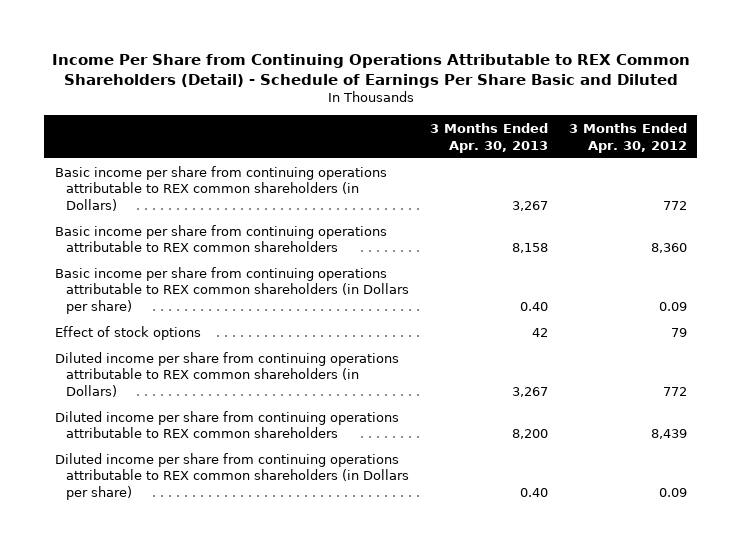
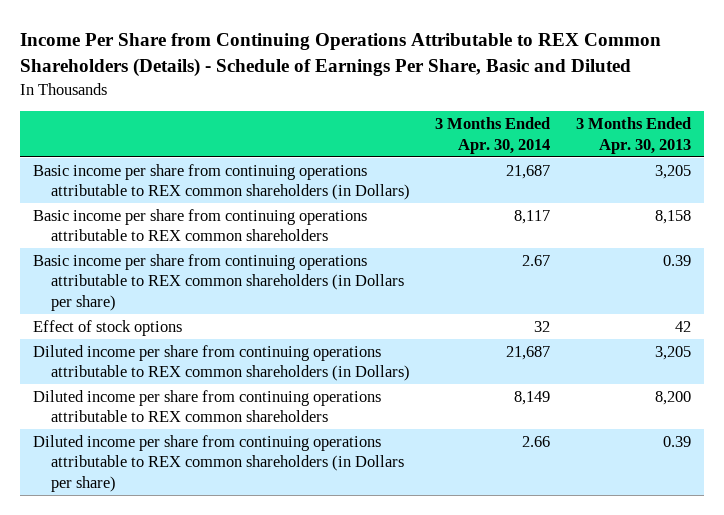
- Income Per Share from Continuing Operations Attributable to REX Common Shareholders (Detail) - Schedule of Earnings Per Share Basic and Diluted
+ Income Per Share from Continuing Operations Attributable to REX Common Shareholders (Details) - Schedule of Earnings Per Share, Basic and Diluted
- | 3 Months Ended Apr. 30, 2013 | 3 Months Ended Apr. 30, 2012
+ | 3 Months Ended Apr. 30, 2014 | 3 Months Ended Apr. 30, 2013
- Basic income per share from continuing operations attributable to REX common shareholders (in Dollars) | 3,267 | 772
+ Basic income per share from continuing operations attributable to REX common shareholders (in Dollars) | 21,687 | 3,205
- Basic income per share from continuing operations attributable to REX common shareholders (in Dollars per share) | 0.40 | 0.09
+ Basic income per share from continuing operations attributable to REX common shareholders (in Dollars per share) | 2.67 | 0.39
- Diluted income per share from continuing operations attributable to REX common shareholders (in Dollars) | 3,267 | 772
+ Diluted income per share from continuing operations attributable to REX common shareholders (in Dollars) | 21,687 | 3,205
- Diluted income per share from continuing operations attributable to REX common shareholders (in Dollars per share) | 0.40 | 0.09
+ Diluted income per share from continuing operations attributable to REX common shareholders (in Dollars per share) | 2.66 | 0.39

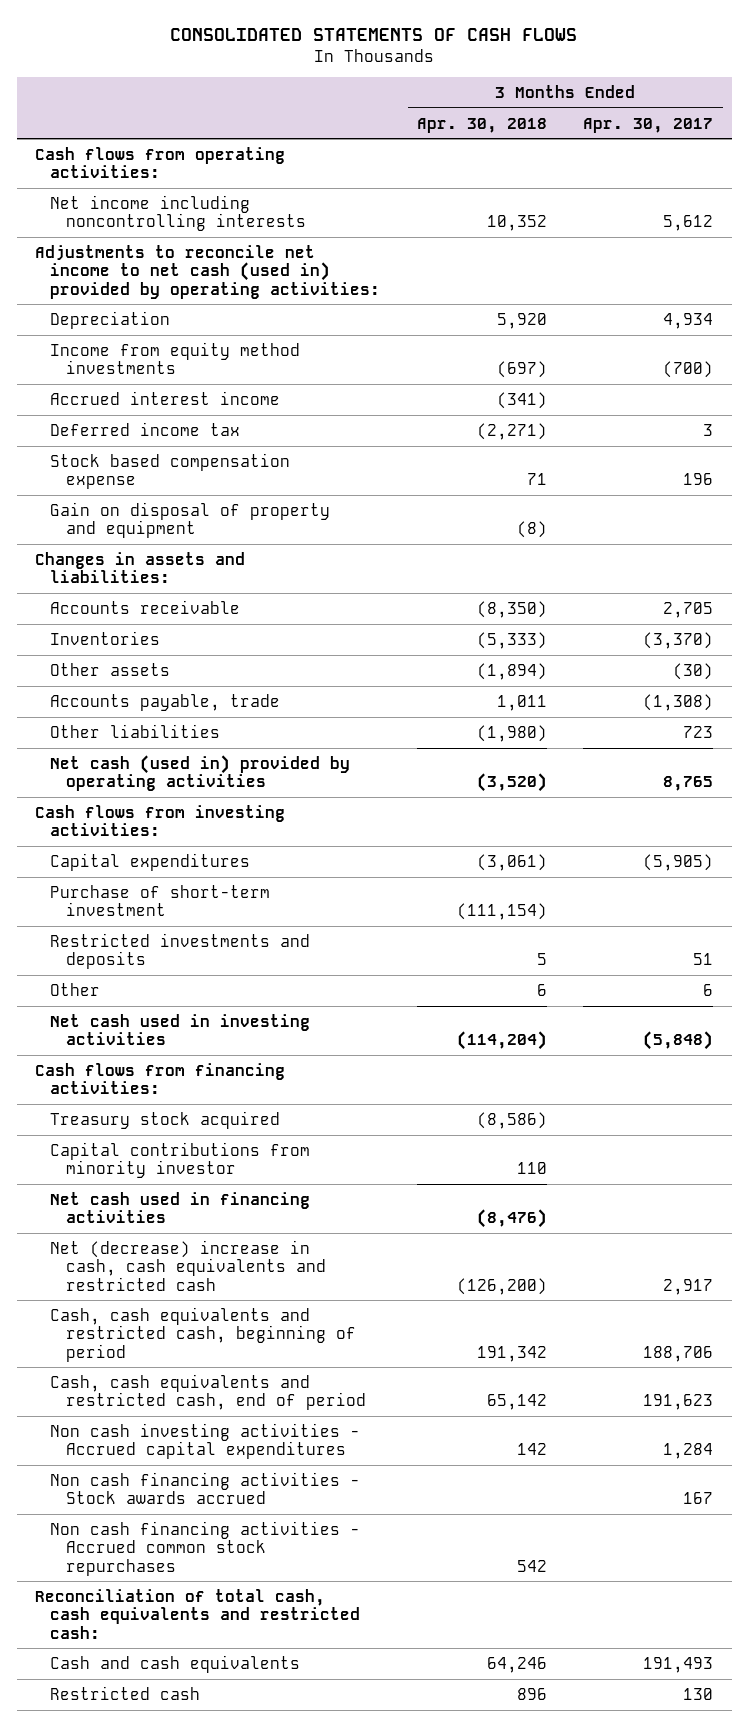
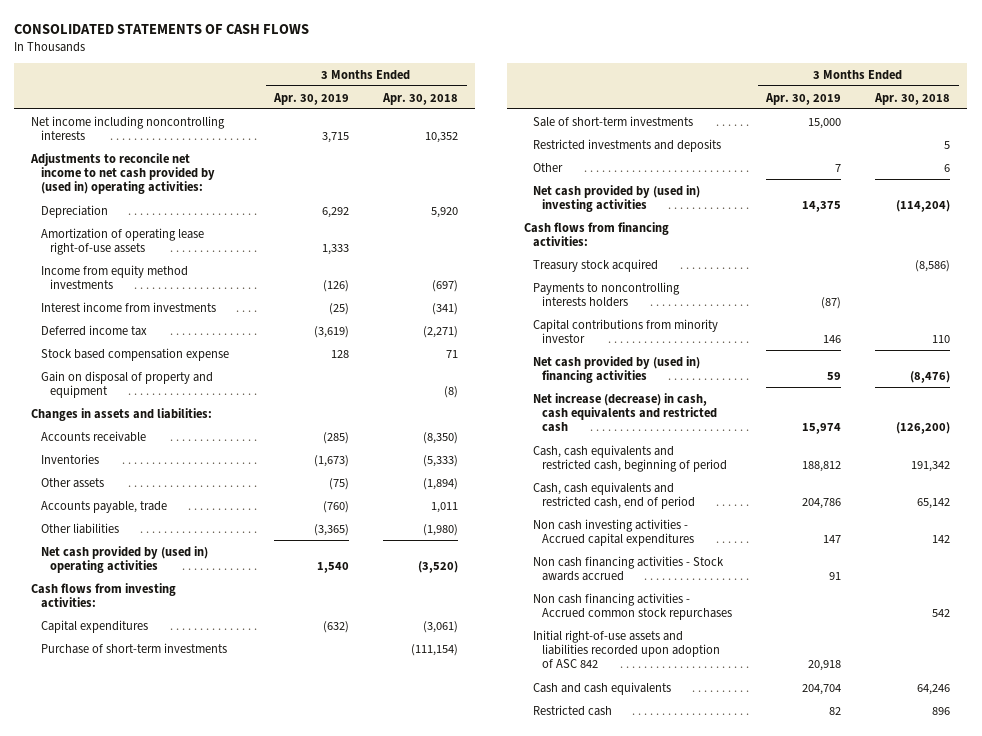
- | 3 Months Ended Apr. 30, 2018 | 3 Months Ended Apr. 30, 2017
+ | 3 Months Ended Apr. 30, 2019 | 3 Months Ended Apr. 30, 2018
- Cash flows from operating activities:
- Adjustments to reconcile net income to net cash (used in) provided by operating activities:
+ Adjustments to reconcile net income to net cash provided by (used in) operating activities:
+ Amortization of operating lease right-of-use assets | 1,333 |
- Accrued interest income | (341) |
+ Interest income from investments | (25) | (341)
- Net cash (used in) provided by operating activities | (3,520) | 8,765
+ Net cash provided by (used in) operating activities | 1,540 | (3,520)
- Purchase of short-term investment | (111,154) |
+ Purchase of short-term investments | | (111,154)
+ Sale of short-term investments | 15,000 |
- Net cash used in investing activities | (114,204) | (5,848)
+ Net cash provided by (used in) investing activities | 14,375 | (114,204)
+ Payments to noncontrolling interests holders | (87) |
- Net cash used in financing activities | (8,476) |
- Net (decrease) increase in cash, cash equivalents and restricted cash | (126,200) | 2,917
+ Net cash provided by (used in) financing activities | 59 | (8,476)
+ Net increase (decrease) in cash, cash equivalents and restricted cash | 15,974 | (126,200)
- Reconciliation of total cash, cash equivalents and restricted cash:
+ Initial right-of-use assets and liabilities recorded upon adoption of ASC 842 | 20,918 |

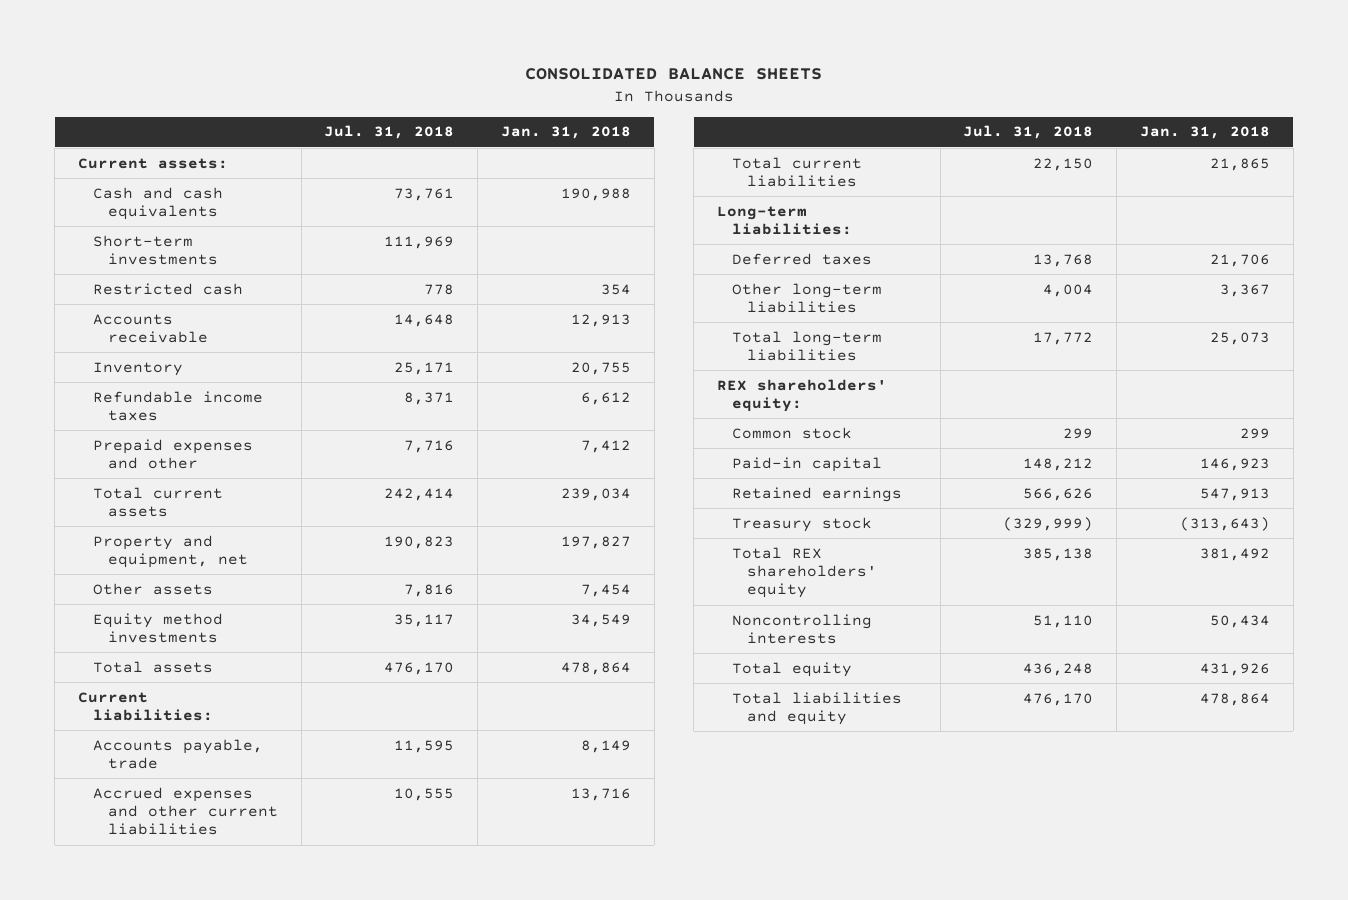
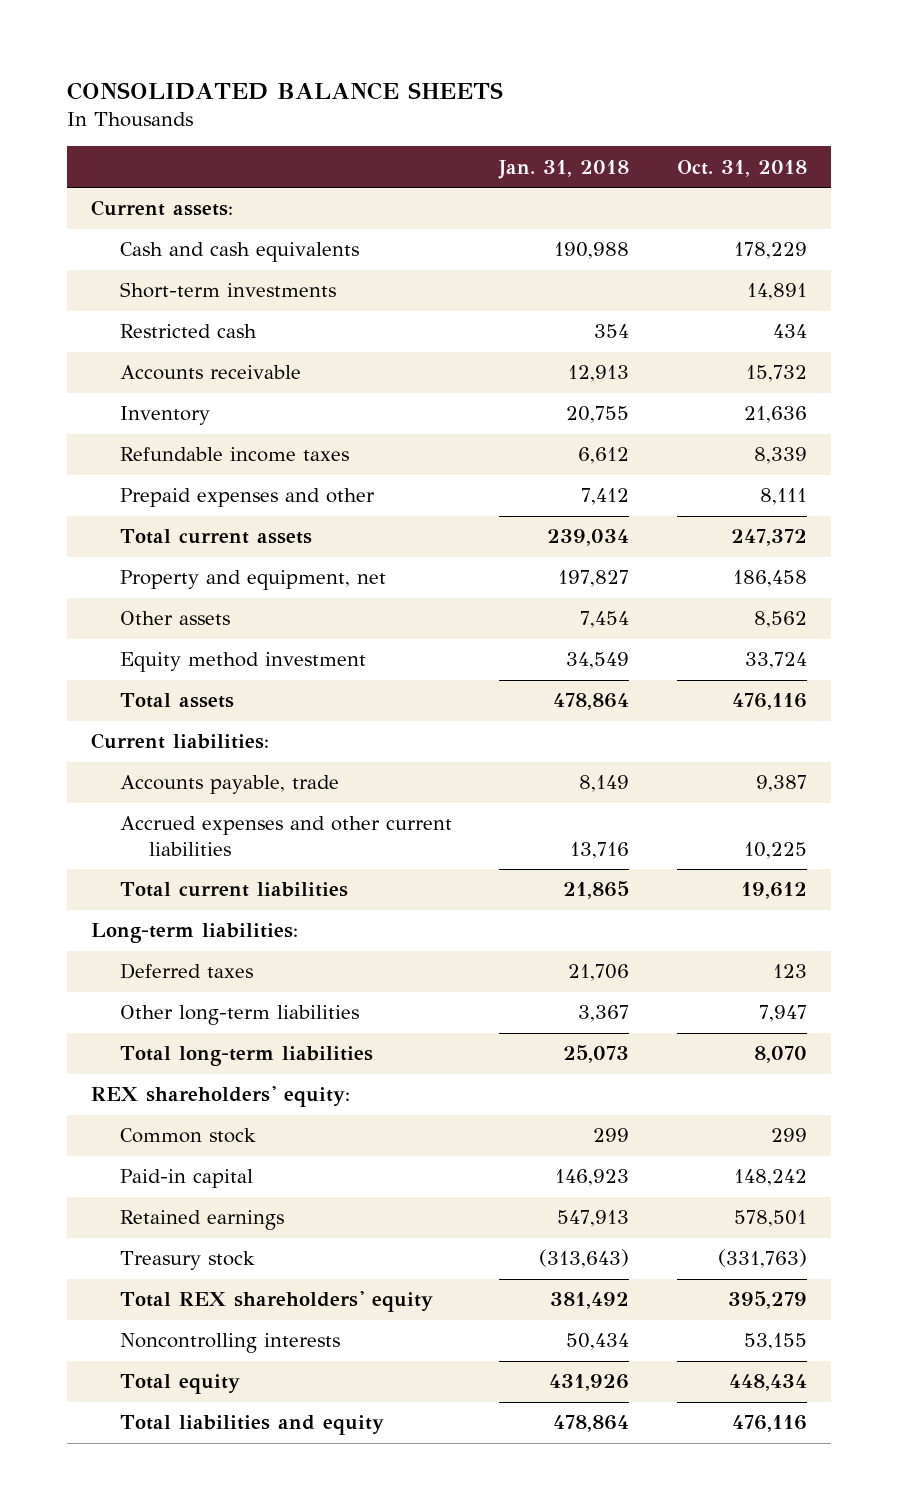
- | Jul. 31, 2018 | Jan. 31, 2018
+ | Jan. 31, 2018 | Oct. 31, 2018
- Equity method investments | 35,117 | 34,549
+ Equity method investment | 34,549 | 33,724

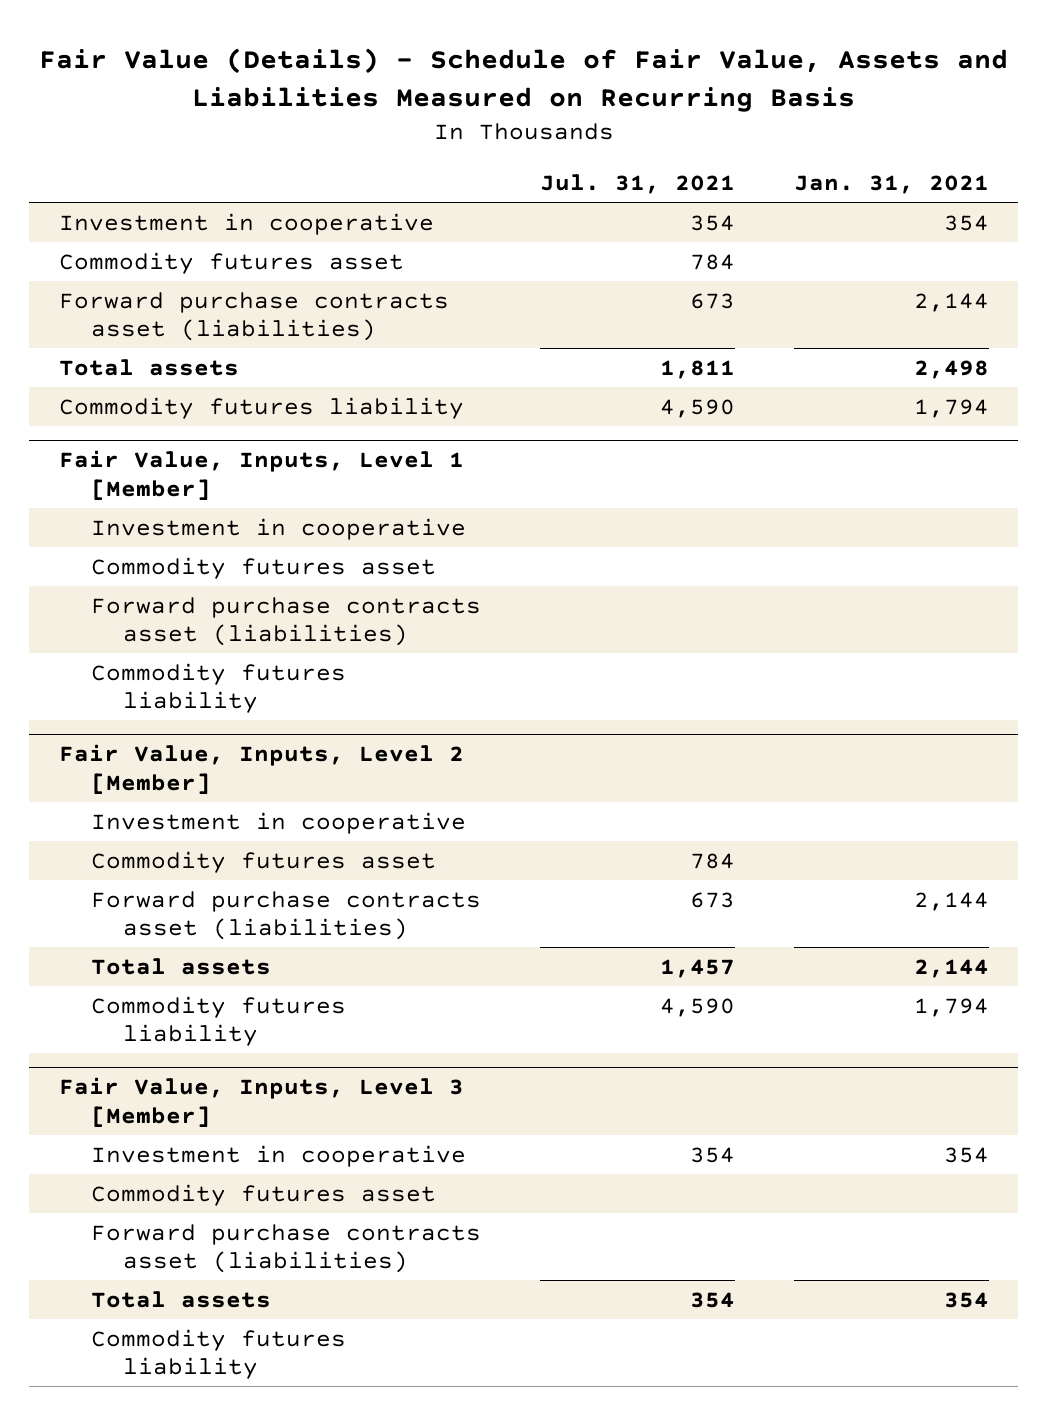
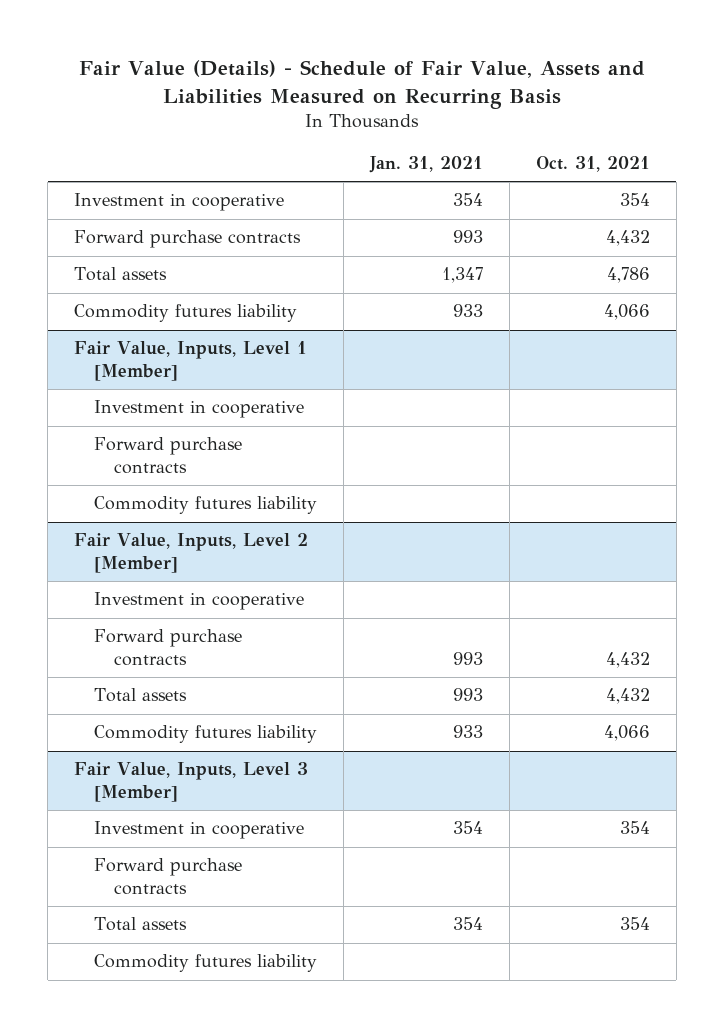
- | Jul. 31, 2021 | Jan. 31, 2021
+ | Jan. 31, 2021 | Oct. 31, 2021
- Commodity futures asset | 784 |
- Forward purchase contracts asset (liabilities) | 673 | 2,144
- Total assets | 1,811 | 2,498
- Commodity futures liability | 4,590 | 1,794
+ Forward purchase contracts | 993 | 4,432
+ Total assets | 1,347 | 4,786
+ Commodity futures liability | 933 | 4,066
@ Fair Value, Inputs, Level 1 [Member]
- Commodity futures asset
- Forward purchase contracts asset (liabilities)
+ Forward purchase contracts
@ Fair Value, Inputs, Level 2 [Member]
- Commodity futures asset | 784 |
- Forward purchase contracts asset (liabilities) | 673 | 2,144
- Total assets | 1,457 | 2,144
- Commodity futures liability | 4,590 | 1,794
+ Forward purchase contracts | 993 | 4,432
+ Total assets | 993 | 4,432
+ Commodity futures liability | 933 | 4,066
@ Fair Value, Inputs, Level 3 [Member]
- Commodity futures asset
- Forward purchase contracts asset (liabilities)
+ Forward purchase contracts

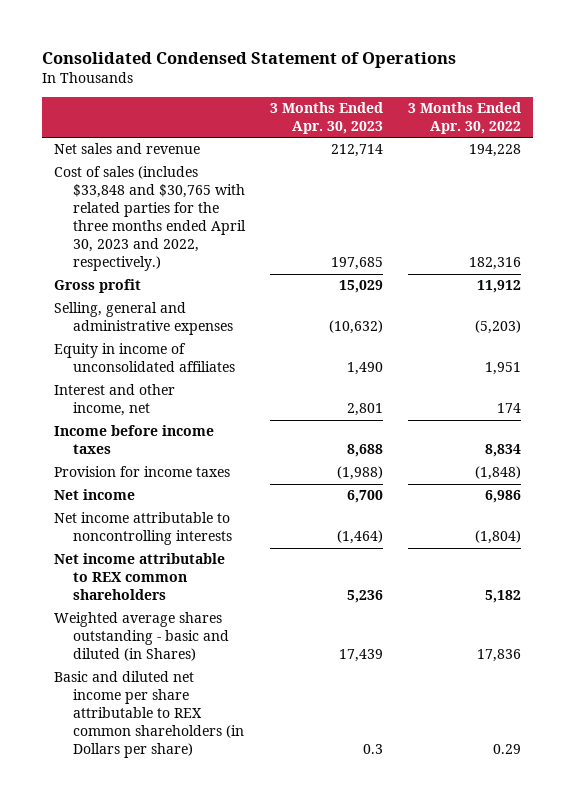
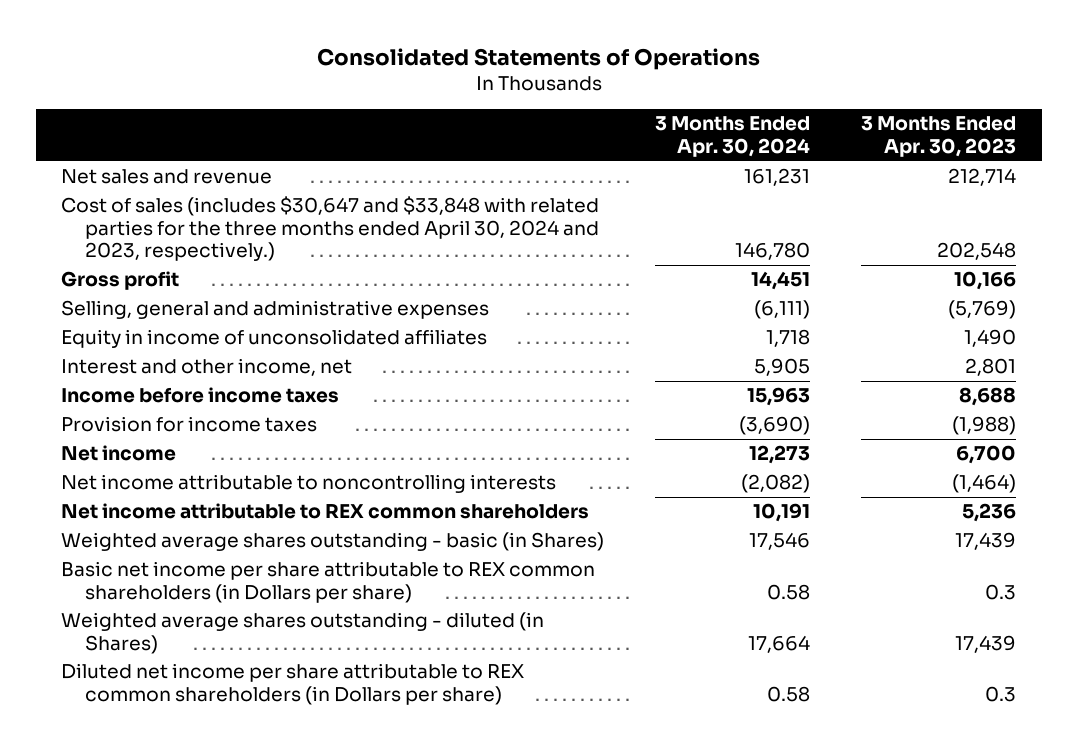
- Consolidated Condensed Statement of Operations
+ Consolidated Statements of Operations
- | 3 Months Ended Apr. 30, 2023 | 3 Months Ended Apr. 30, 2022
+ | 3 Months Ended Apr. 30, 2024 | 3 Months Ended Apr. 30, 2023
- Cost of sales (includes $33,848 and $30,765 with related parties for the three months ended April 30, 2023 and 2022, respectively.) | 197,685 | 182,316
- Gross profit | 15,029 | 11,912
- Selling, general and administrative expenses | (10,632) | (5,203)
+ Cost of sales (includes $30,647 and $33,848 with related parties for the three months ended April 30, 2024 and 2023, respectively.) | 146,780 | 202,548
+ Gross profit | 14,451 | 10,166
+ Selling, general and administrative expenses | (6,111) | (5,769)
- Weighted average shares outstanding - basic and diluted (in Shares) | 17,439 | 17,836
- Basic and diluted net income per share attributable to REX common shareholders (in Dollars per share) | 0.3 | 0.29
+ Weighted average shares outstanding - basic (in Shares) | 17,546 | 17,439
+ Basic net income per share attributable to REX common shareholders (in Dollars per share) | 0.58 | 0.3
+ Weighted average shares outstanding - diluted (in Shares) | 17,664 | 17,439
+ Diluted net income per share attributable to REX common shareholders (in Dollars per share) | 0.58 | 0.3

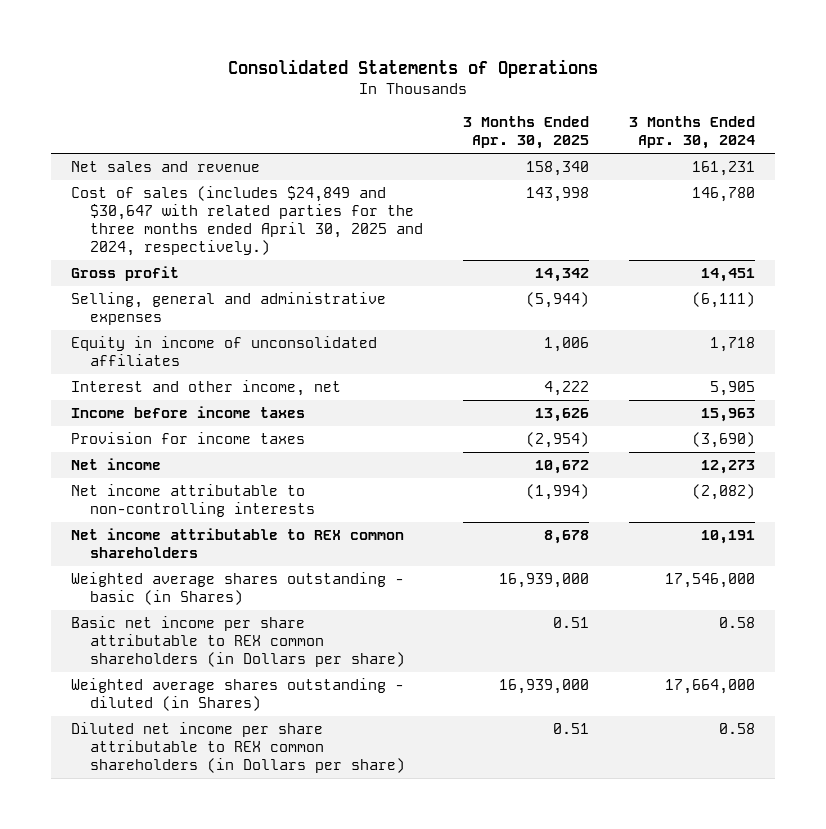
- | 3 Months Ended Apr. 30, 2024 | 3 Months Ended Apr. 30, 2023
+ | 3 Months Ended Apr. 30, 2025 | 3 Months Ended Apr. 30, 2024
- Cost of sales (includes $30,647 and $33,848 with related parties for the three months ended April 30, 2024 and 2023, respectively.) | 146,780 | 202,548
+ Cost of sales (includes $24,849 and $30,647 with related parties for the three months ended April 30, 2025 and 2024, respectively.) | 143,998 | 146,780
- Net income attributable to noncontrolling interests | (2,082) | (1,464)
+ Net income attributable to non-controlling interests | (1,994) | (2,082)
- Weighted average shares outstanding - basic (in Shares) | 17,546 | 17,439
+ Weighted average shares outstanding - basic (in Shares) | 16,939,000 | 17,546,000
- Weighted average shares outstanding - diluted (in Shares) | 17,664 | 17,439
+ Weighted average shares outstanding - diluted (in Shares) | 16,939,000 | 17,664,000

